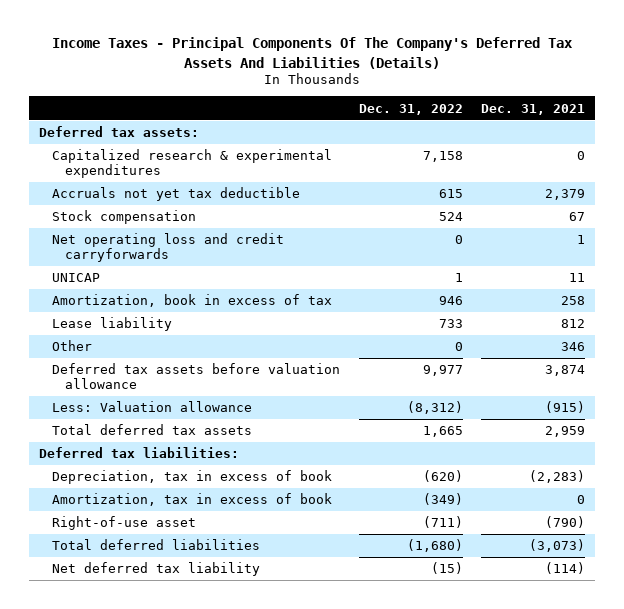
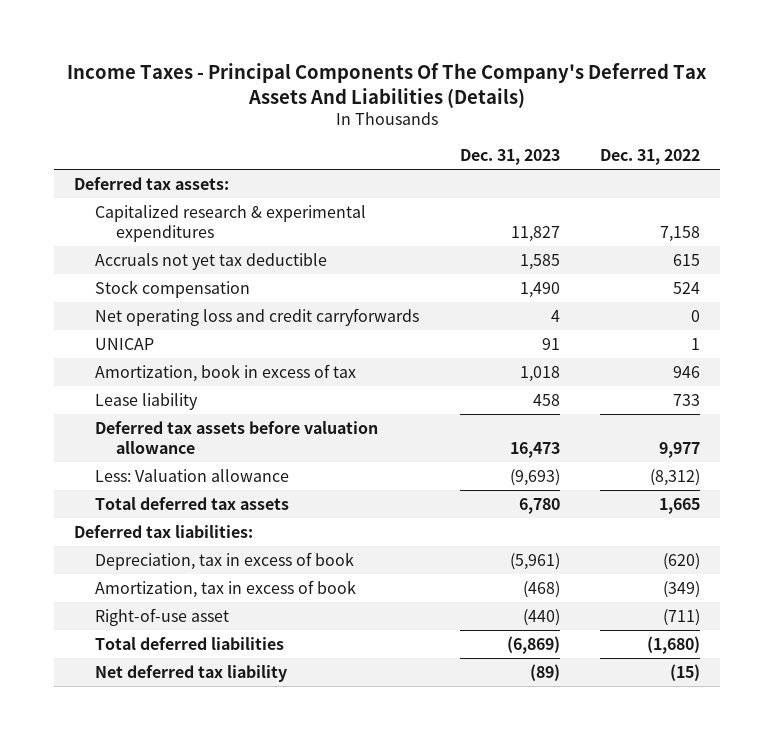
- | Dec. 31, 2022 | Dec. 31, 2021
+ | Dec. 31, 2023 | Dec. 31, 2022
- Other | 0 | 346

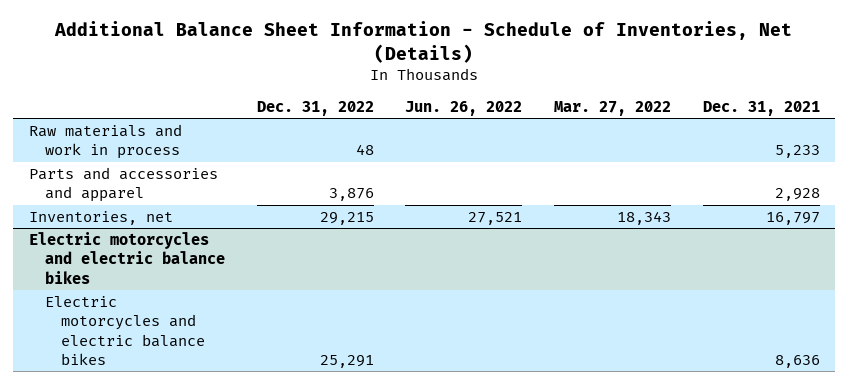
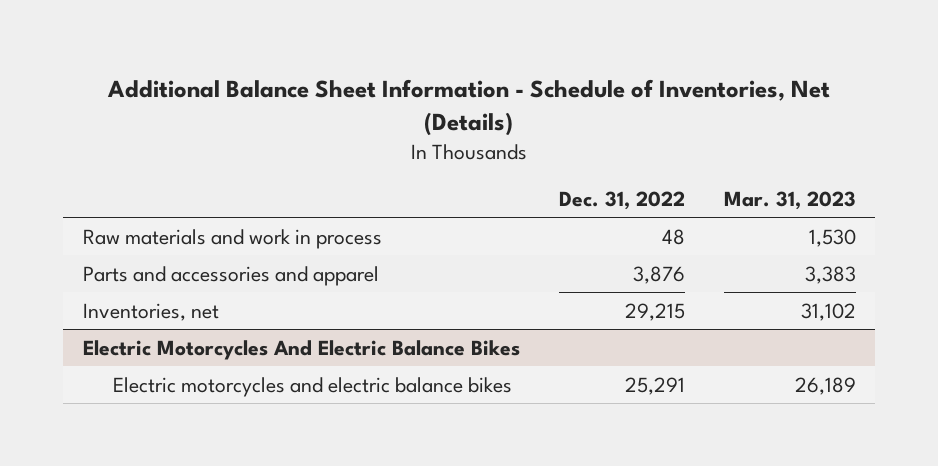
- | Dec. 31, 2022 | Jun. 26, 2022 | Mar. 27, 2022 | Dec. 31, 2021
+ | Dec. 31, 2022 | Mar. 31, 2023
- Electric motorcycles and electric balance bikes
+ Electric Motorcycles And Electric Balance Bikes

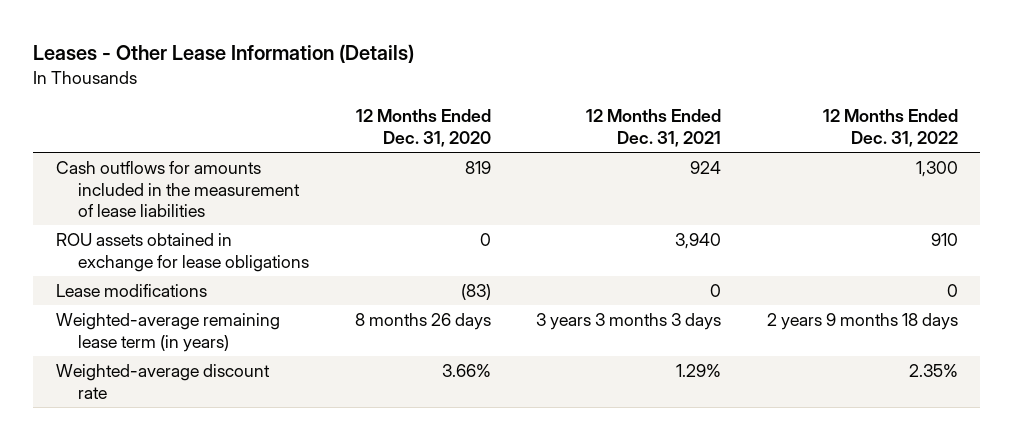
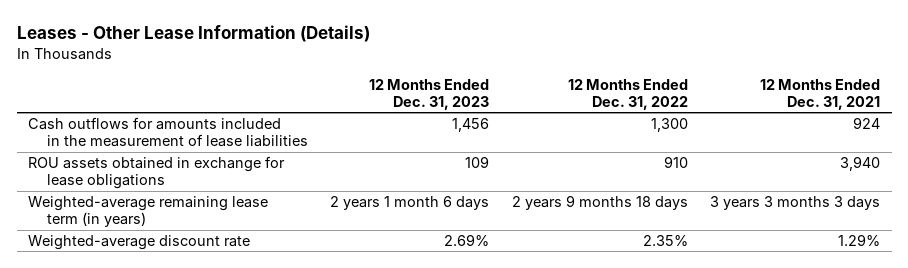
- | 12 Months Ended Dec. 31, 2020 | 12 Months Ended Dec. 31, 2021 | 12 Months Ended Dec. 31, 2022
+ | 12 Months Ended Dec. 31, 2023 | 12 Months Ended Dec. 31, 2022 | 12 Months Ended Dec. 31, 2021
- Lease modifications | (83) | 0 | 0

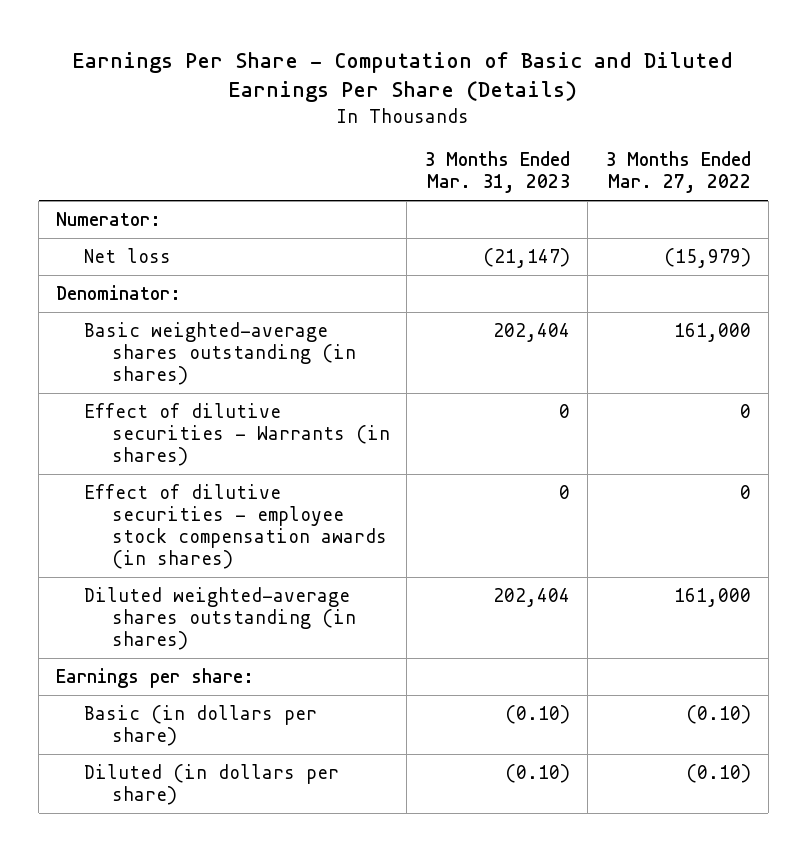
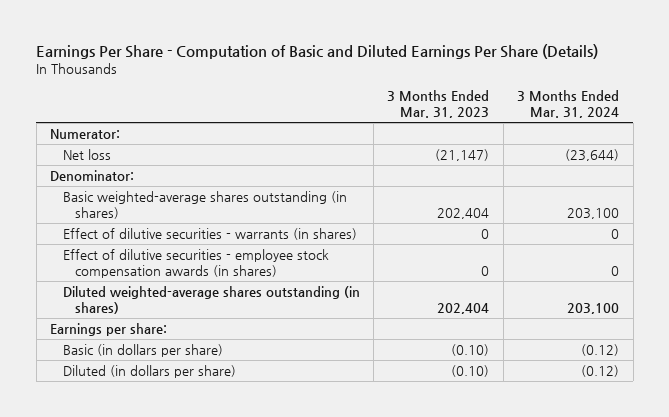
- | 3 Months Ended Mar. 31, 2023 | 3 Months Ended Mar. 27, 2022
+ | 3 Months Ended Mar. 31, 2023 | 3 Months Ended Mar. 31, 2024
- Effect of dilutive securities - Warrants (in shares) | 0 | 0
+ Effect of dilutive securities - warrants (in shares) | 0 | 0

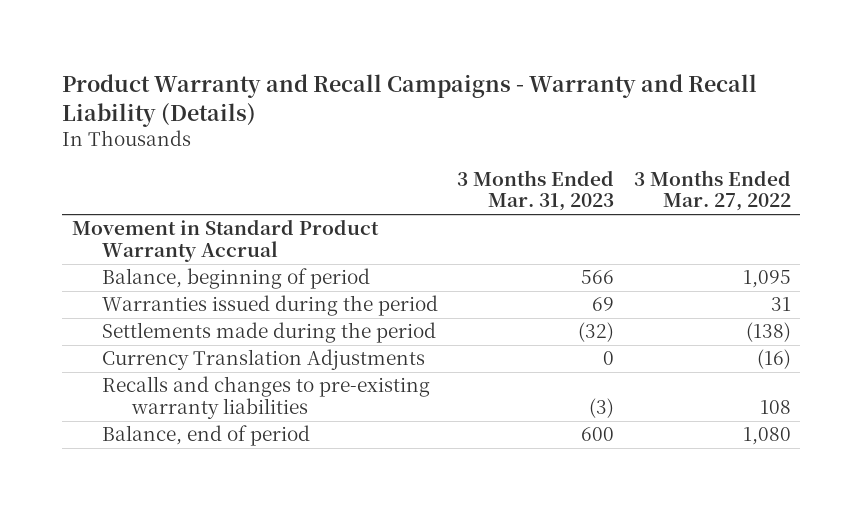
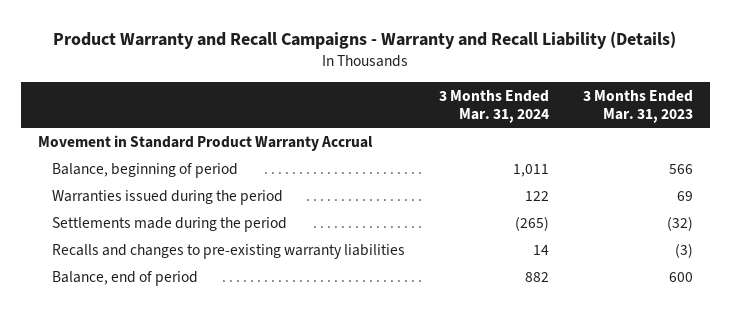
- | 3 Months Ended Mar. 31, 2023 | 3 Months Ended Mar. 27, 2022
+ | 3 Months Ended Mar. 31, 2024 | 3 Months Ended Mar. 31, 2023
- Currency Translation Adjustments | 0 | (16)

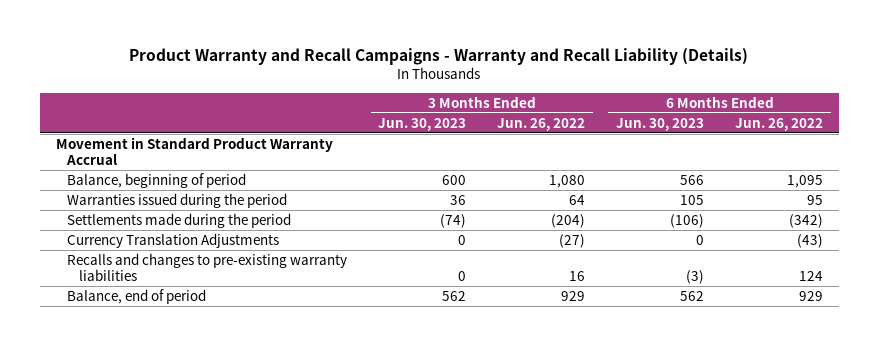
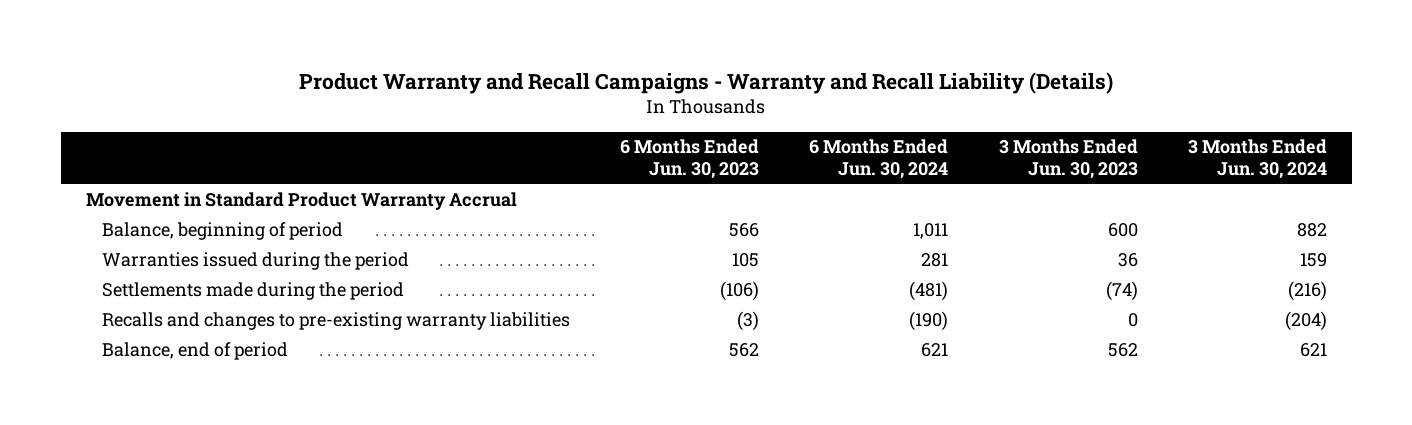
- | 3 Months Ended Jun. 30, 2023 | 3 Months Ended Jun. 26, 2022 | 6 Months Ended Jun. 30, 2023 | 6 Months Ended Jun. 26, 2022
+ | 6 Months Ended Jun. 30, 2023 | 6 Months Ended Jun. 30, 2024 | 3 Months Ended Jun. 30, 2023 | 3 Months Ended Jun. 30, 2024
- Currency Translation Adjustments | 0 | (27) | 0 | (43)

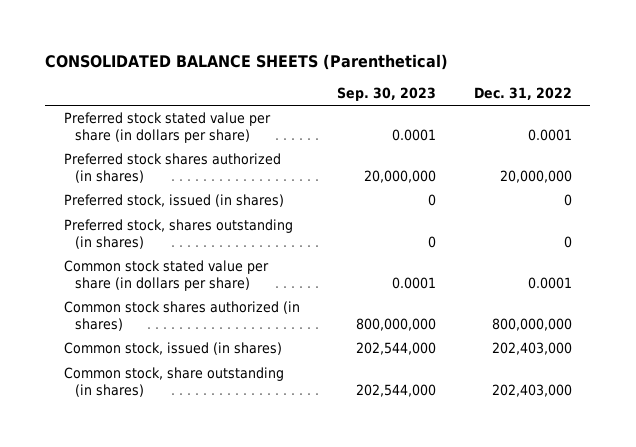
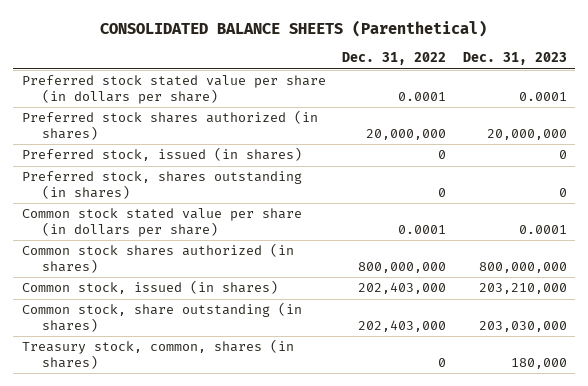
- | Sep. 30, 2023 | Dec. 31, 2022
+ | Dec. 31, 2022 | Dec. 31, 2023
+ Treasury stock, common, shares (in shares) | 0 | 180,000

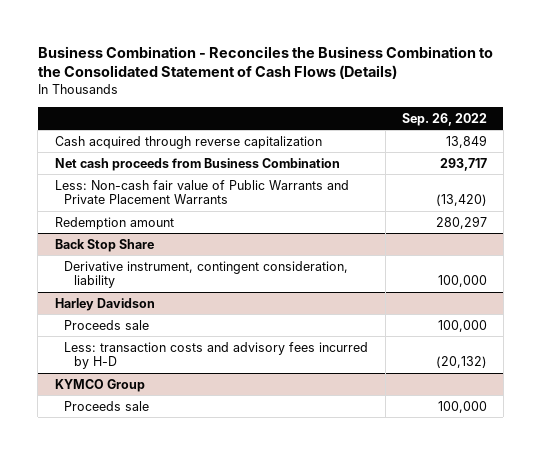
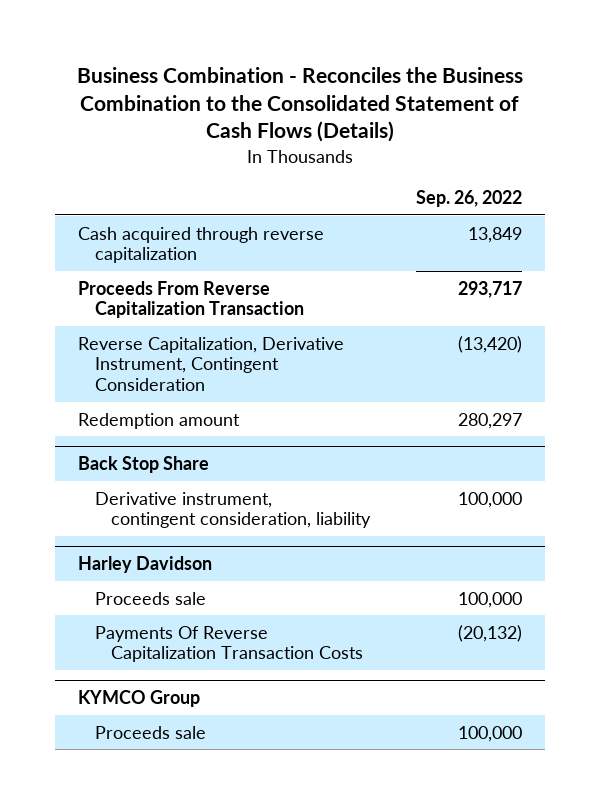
- Net cash proceeds from Business Combination | 293,717
- Less: Non-cash fair value of Public Warrants and Private Placement Warrants | (13,420)
+ Proceeds From Reverse Capitalization Transaction | 293,717
+ Reverse Capitalization, Derivative Instrument, Contingent Consideration | (13,420)
@ Harley Davidson
- Less: transaction costs and advisory fees incurred by H-D | (20,132)
+ Payments Of Reverse Capitalization Transaction Costs | (20,132)

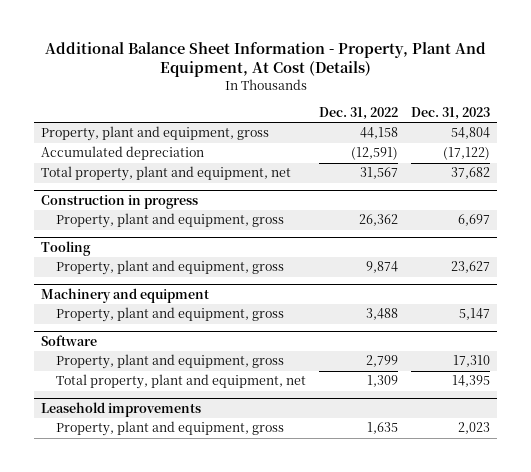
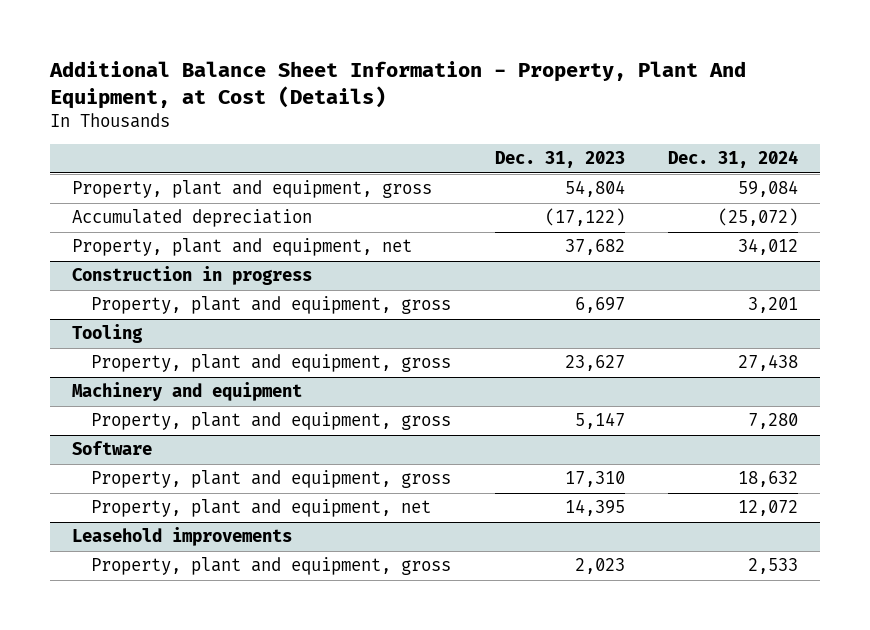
- Additional Balance Sheet Information - Property, Plant And Equipment, At Cost (Details)
+ Additional Balance Sheet Information - Property, Plant And Equipment, at Cost (Details)
- | Dec. 31, 2022 | Dec. 31, 2023
+ | Dec. 31, 2023 | Dec. 31, 2024
- Total property, plant and equipment, net | 31,567 | 37,682
+ Property, plant and equipment, net | 37,682 | 34,012
@ Software
- Total property, plant and equipment, net | 1,309 | 14,395
+ Property, plant and equipment, net | 14,395 | 12,072

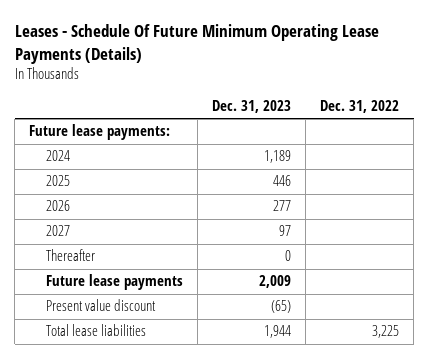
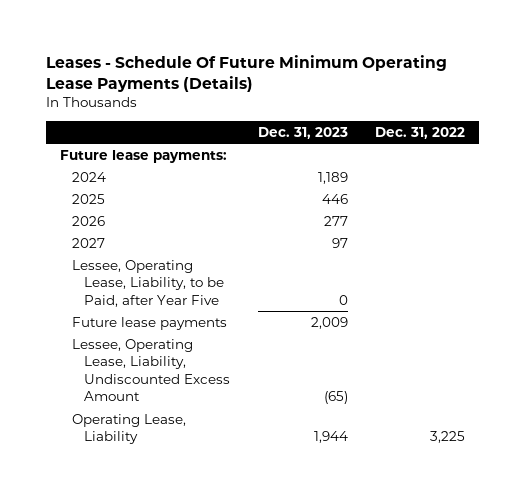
- Thereafter | 0 |
+ Lessee, Operating Lease, Liability, to be Paid, after Year Five | 0 |
- Present value discount | (65) |
- Total lease liabilities | 1,944 | 3,225
+ Lessee, Operating Lease, Liability, Undiscounted Excess Amount | (65) |
+ Operating Lease, Liability | 1,944 | 3,225

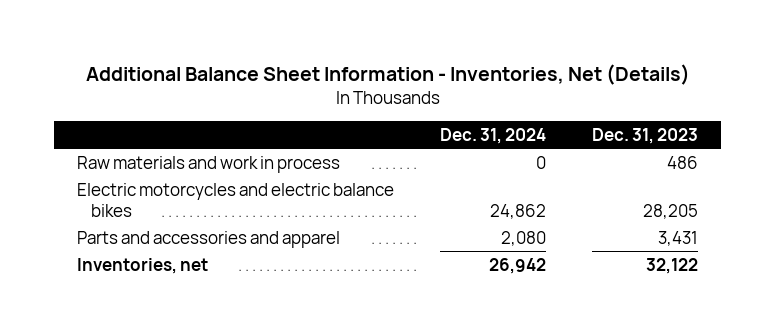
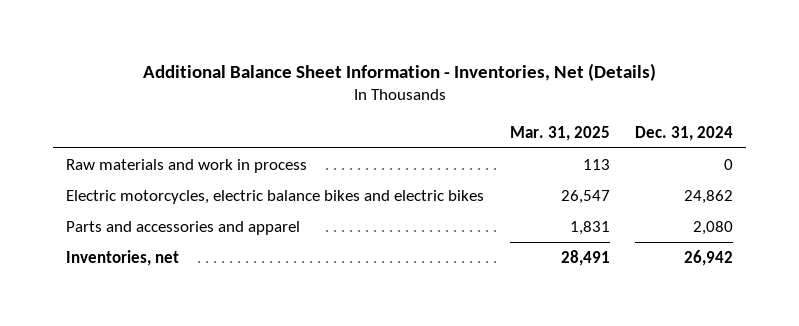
- | Dec. 31, 2024 | Dec. 31, 2023
+ | Mar. 31, 2025 | Dec. 31, 2024
- Electric motorcycles and electric balance bikes | 24,862 | 28,205
+ Electric motorcycles, electric balance bikes and electric bikes | 26,547 | 24,862

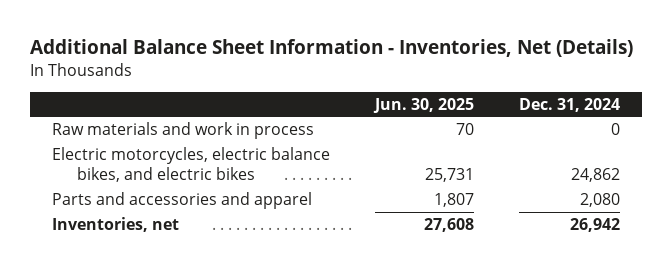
- | Mar. 31, 2025 | Dec. 31, 2024
+ | Jun. 30, 2025 | Dec. 31, 2024
- Electric motorcycles, electric balance bikes and electric bikes | 26,547 | 24,862
+ Electric motorcycles, electric balance bikes, and electric bikes | 25,731 | 24,862

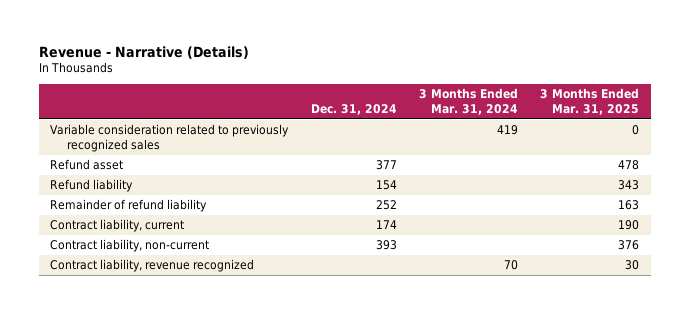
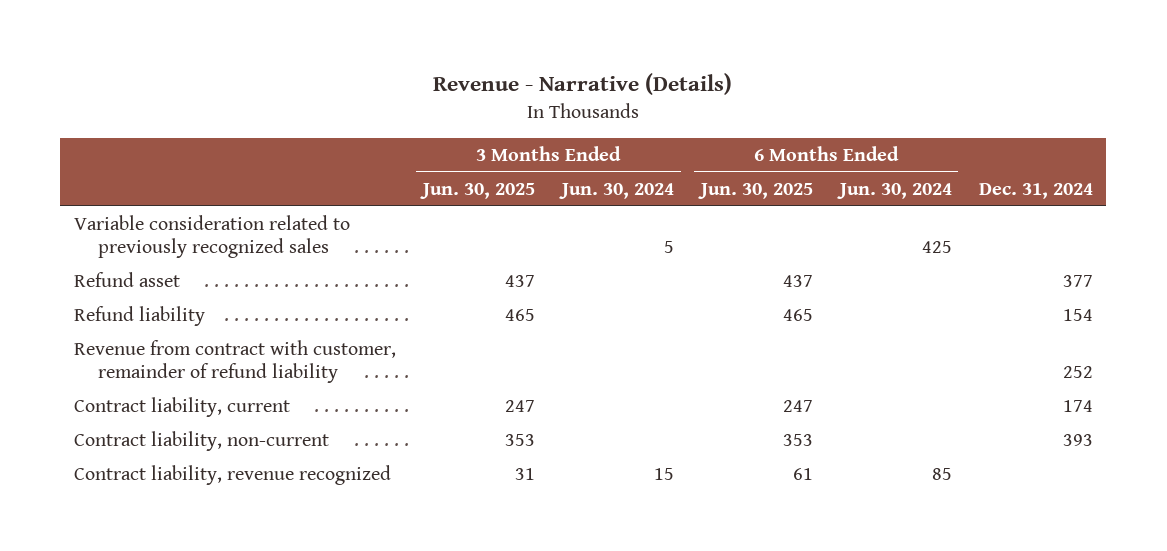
- | Dec. 31, 2024 | 3 Months Ended Mar. 31, 2024 | 3 Months Ended Mar. 31, 2025
+ | 3 Months Ended Jun. 30, 2025 | 3 Months Ended Jun. 30, 2024 | 6 Months Ended Jun. 30, 2025 | 6 Months Ended Jun. 30, 2024 | Dec. 31, 2024
- Remainder of refund liability | 252 | | 163
+ Revenue from contract with customer, remainder of refund liability | | | | | 252

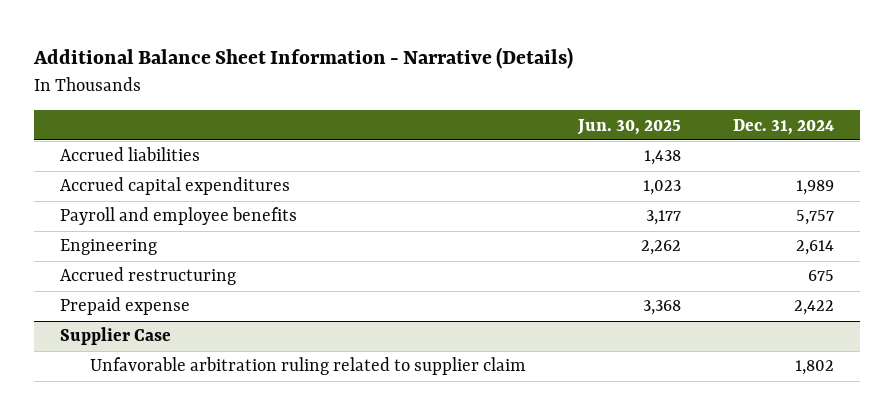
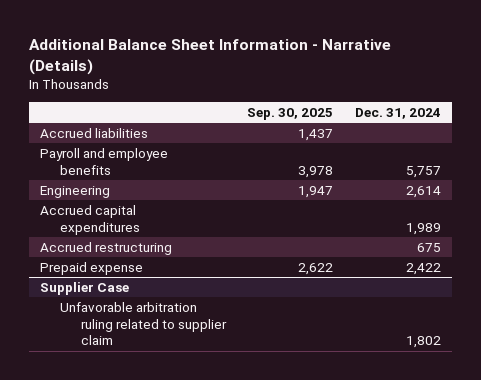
- | Jun. 30, 2025 | Dec. 31, 2024
+ | Sep. 30, 2025 | Dec. 31, 2024
moved down: Accrued capital expenditures | | 1,989

